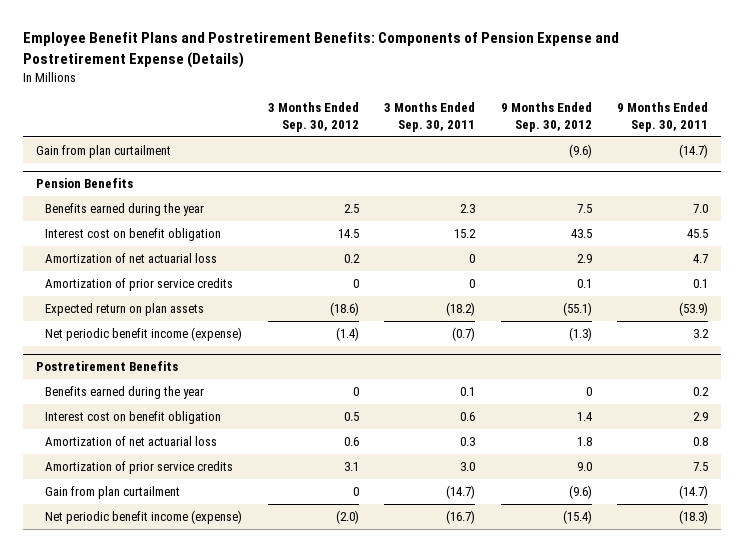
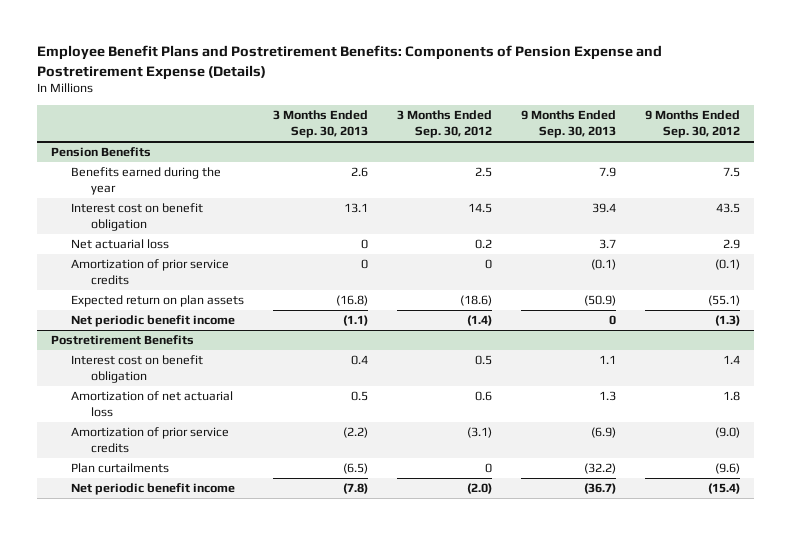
- | 3 Months Ended Sep. 30, 2012 | 3 Months Ended Sep. 30, 2011 | 9 Months Ended Sep. 30, 2012 | 9 Months Ended Sep. 30, 2011
+ | 3 Months Ended Sep. 30, 2013 | 3 Months Ended Sep. 30, 2012 | 9 Months Ended Sep. 30, 2013 | 9 Months Ended Sep. 30, 2012
- Gain from plan curtailment | | | (9.6) | (14.7)
@ Pension Benefits
- Amortization of net actuarial loss | 0.2 | 0 | 2.9 | 4.7
- Amortization of prior service credits | 0 | 0 | 0.1 | 0.1
+ Net actuarial loss | 0 | 0.2 | 3.7 | 2.9
+ Amortization of prior service credits | 0 | 0 | (0.1) | (0.1)
- Net periodic benefit income (expense) | (1.4) | (0.7) | (1.3) | 3.2
+ Net periodic benefit income | (1.1) | (1.4) | 0 | (1.3)
@ Postretirement Benefits
- Benefits earned during the year | 0 | 0.1 | 0 | 0.2
- Amortization of prior service credits | 3.1 | 3.0 | 9.0 | 7.5
- Gain from plan curtailment | 0 | (14.7) | (9.6) | (14.7)
- Net periodic benefit income (expense) | (2.0) | (16.7) | (15.4) | (18.3)
+ Amortization of prior service credits | (2.2) | (3.1) | (6.9) | (9.0)
+ Plan curtailments | (6.5) | 0 | (32.2) | (9.6)
+ Net periodic benefit income | (7.8) | (2.0) | (36.7) | (15.4)

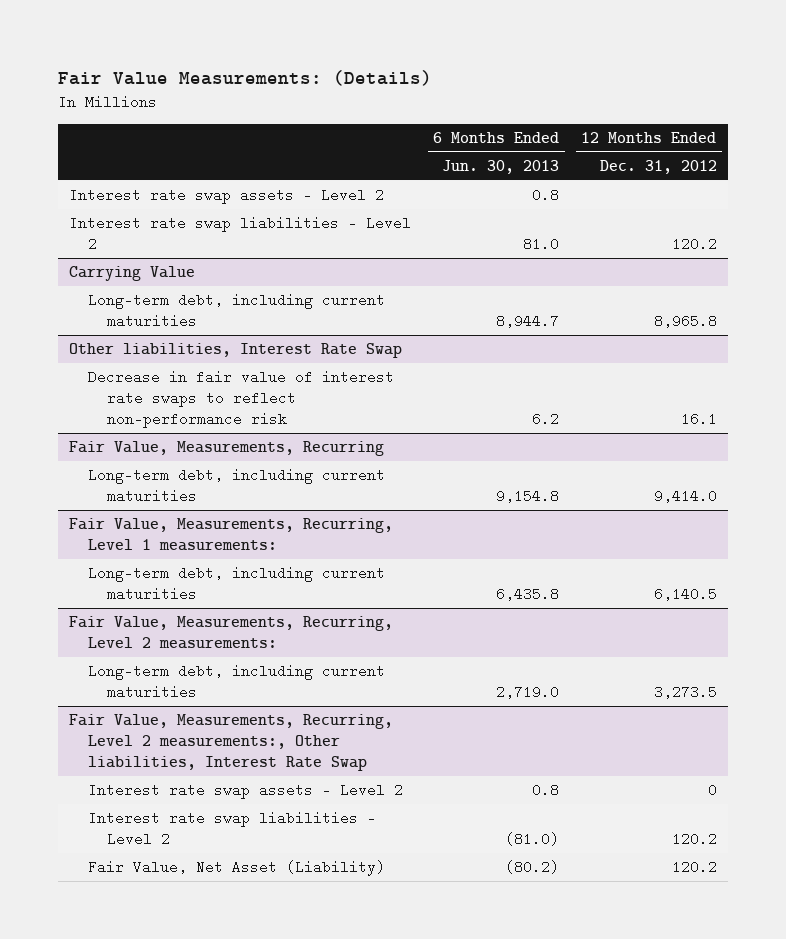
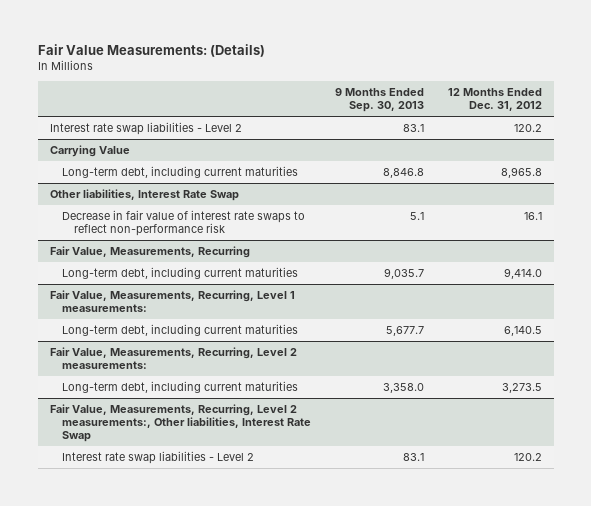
- | 6 Months Ended Jun. 30, 2013 | 12 Months Ended Dec. 31, 2012
+ | 9 Months Ended Sep. 30, 2013 | 12 Months Ended Dec. 31, 2012
- Interest rate swap assets - Level 2 | 0.8 |
@ Fair Value, Measurements, Recurring, Level 2 measurements:, Other liabilities, Interest Rate Swap
- Interest rate swap assets - Level 2 | 0.8 | 0
- Fair Value, Net Asset (Liability) | (80.2) | 120.2

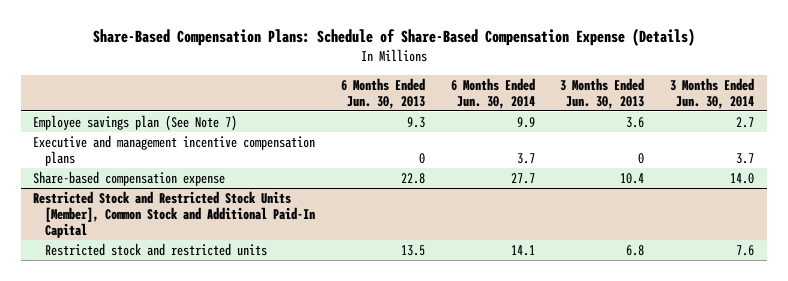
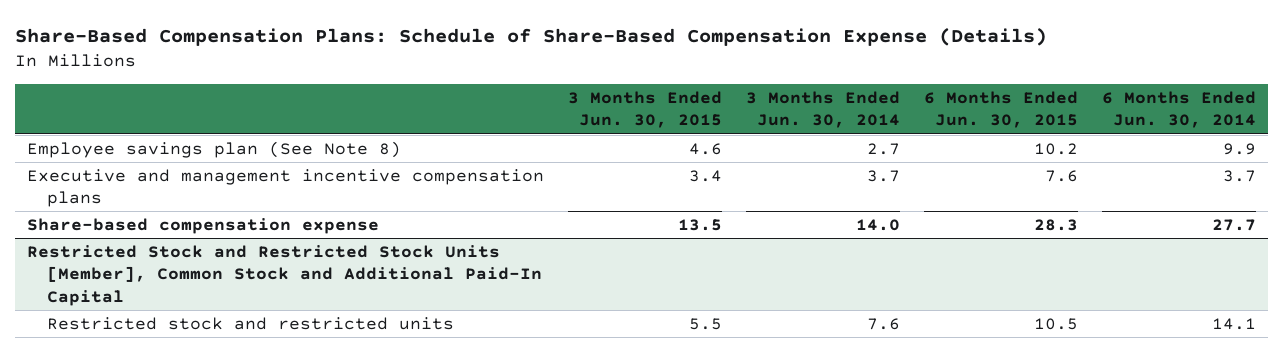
- | 6 Months Ended Jun. 30, 2013 | 6 Months Ended Jun. 30, 2014 | 3 Months Ended Jun. 30, 2013 | 3 Months Ended Jun. 30, 2014
+ | 3 Months Ended Jun. 30, 2015 | 3 Months Ended Jun. 30, 2014 | 6 Months Ended Jun. 30, 2015 | 6 Months Ended Jun. 30, 2014
- Employee savings plan (See Note 7) | 9.3 | 9.9 | 3.6 | 2.7
+ Employee savings plan (See Note 8) | 4.6 | 2.7 | 10.2 | 9.9

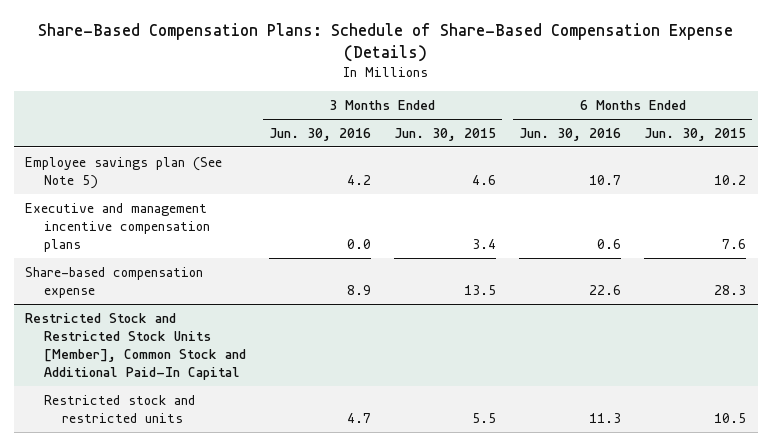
- | 3 Months Ended Jun. 30, 2015 | 3 Months Ended Jun. 30, 2014 | 6 Months Ended Jun. 30, 2015 | 6 Months Ended Jun. 30, 2014
+ | 3 Months Ended Jun. 30, 2016 | 3 Months Ended Jun. 30, 2015 | 6 Months Ended Jun. 30, 2016 | 6 Months Ended Jun. 30, 2015
- Employee savings plan (See Note 8) | 4.6 | 2.7 | 10.2 | 9.9
+ Employee savings plan (See Note 5) | 4.2 | 4.6 | 10.7 | 10.2

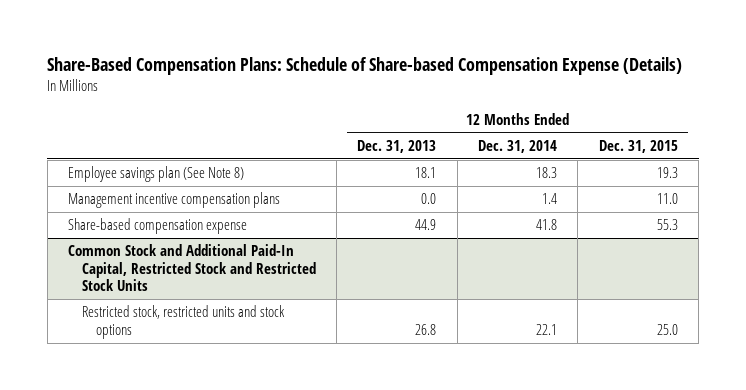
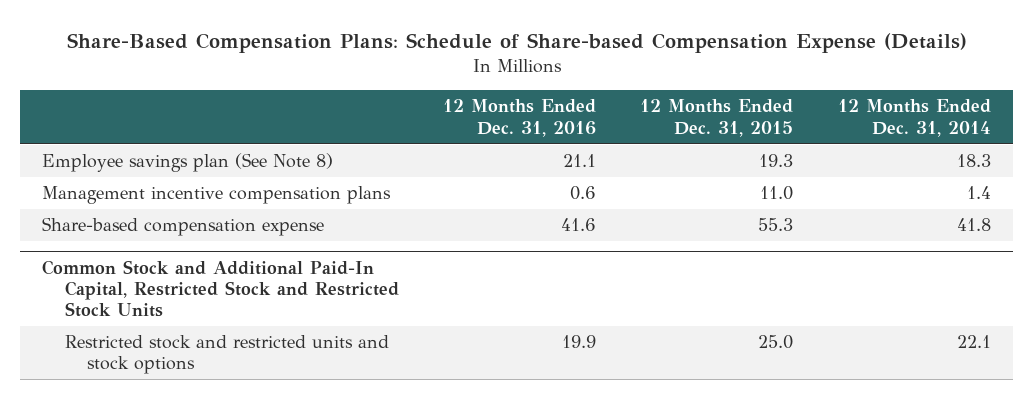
- | 12 Months Ended Dec. 31, 2013 | 12 Months Ended Dec. 31, 2014 | 12 Months Ended Dec. 31, 2015
+ | 12 Months Ended Dec. 31, 2016 | 12 Months Ended Dec. 31, 2015 | 12 Months Ended Dec. 31, 2014
@ Common Stock and Additional Paid-In Capital, Restricted Stock and Restricted Stock Units
- Restricted stock, restricted units and stock options | 26.8 | 22.1 | 25.0
+ Restricted stock and restricted units and stock options | 19.9 | 25.0 | 22.1

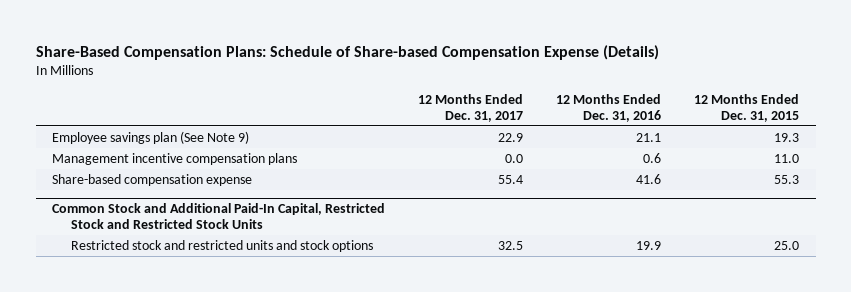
- | 12 Months Ended Dec. 31, 2016 | 12 Months Ended Dec. 31, 2015 | 12 Months Ended Dec. 31, 2014
+ | 12 Months Ended Dec. 31, 2017 | 12 Months Ended Dec. 31, 2016 | 12 Months Ended Dec. 31, 2015
- Employee savings plan (See Note 8) | 21.1 | 19.3 | 18.3
+ Employee savings plan (See Note 9) | 22.9 | 21.1 | 19.3

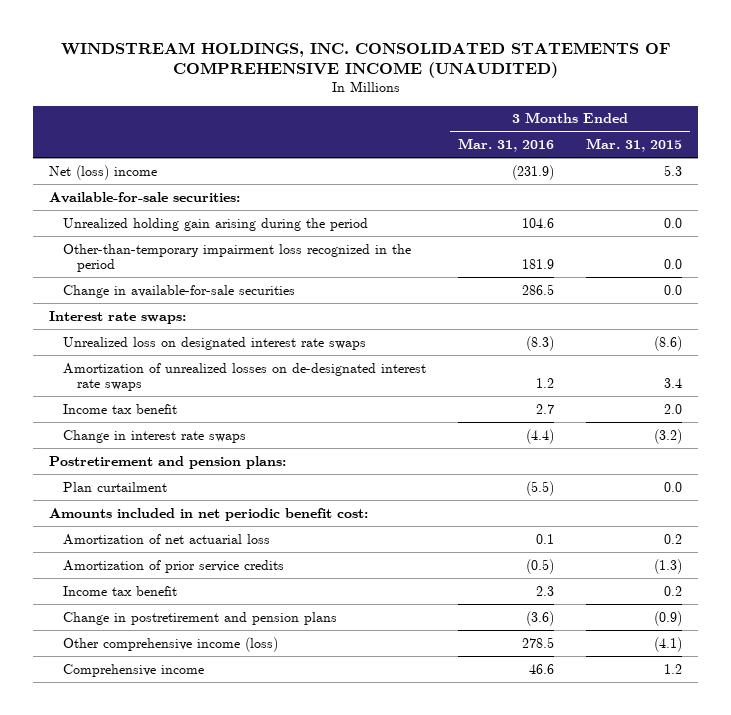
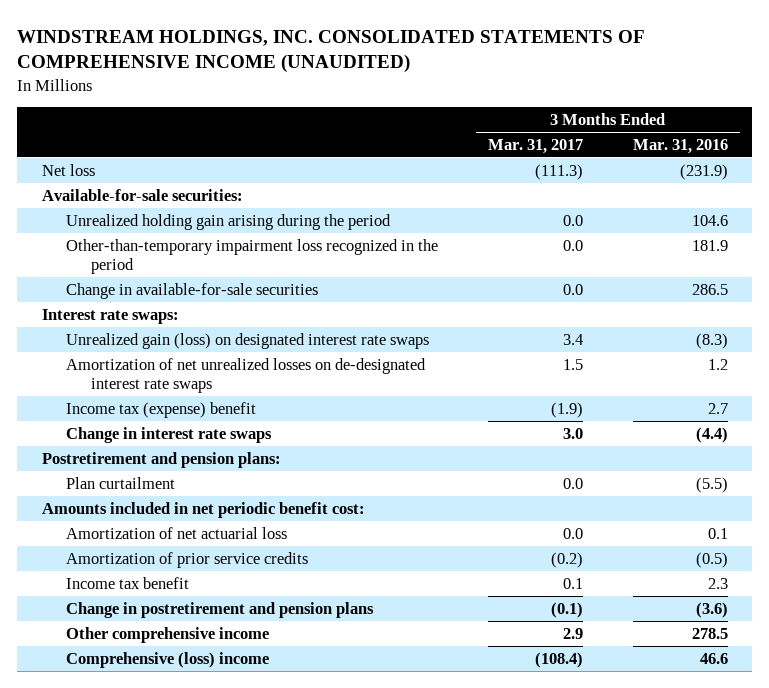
- | 3 Months Ended Mar. 31, 2016 | 3 Months Ended Mar. 31, 2015
+ | 3 Months Ended Mar. 31, 2017 | 3 Months Ended Mar. 31, 2016
- Net (loss) income | (231.9) | 5.3
+ Net loss | (111.3) | (231.9)
- Unrealized loss on designated interest rate swaps | (8.3) | (8.6)
- Amortization of unrealized losses on de-designated interest rate swaps | 1.2 | 3.4
- Income tax benefit | 2.7 | 2.0
+ Unrealized gain (loss) on designated interest rate swaps | 3.4 | (8.3)
+ Amortization of net unrealized losses on de-designated interest rate swaps | 1.5 | 1.2
+ Income tax (expense) benefit | (1.9) | 2.7
- Other comprehensive income (loss) | 278.5 | (4.1)
- Comprehensive income | 46.6 | 1.2
+ Other comprehensive income | 2.9 | 278.5
+ Comprehensive (loss) income | (108.4) | 46.6

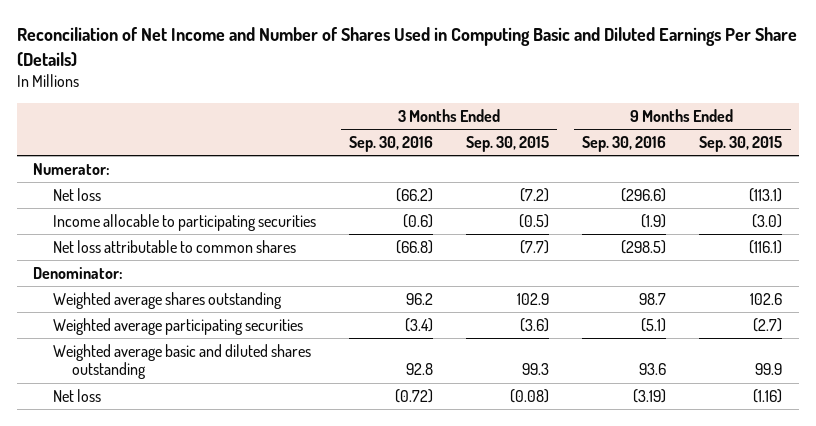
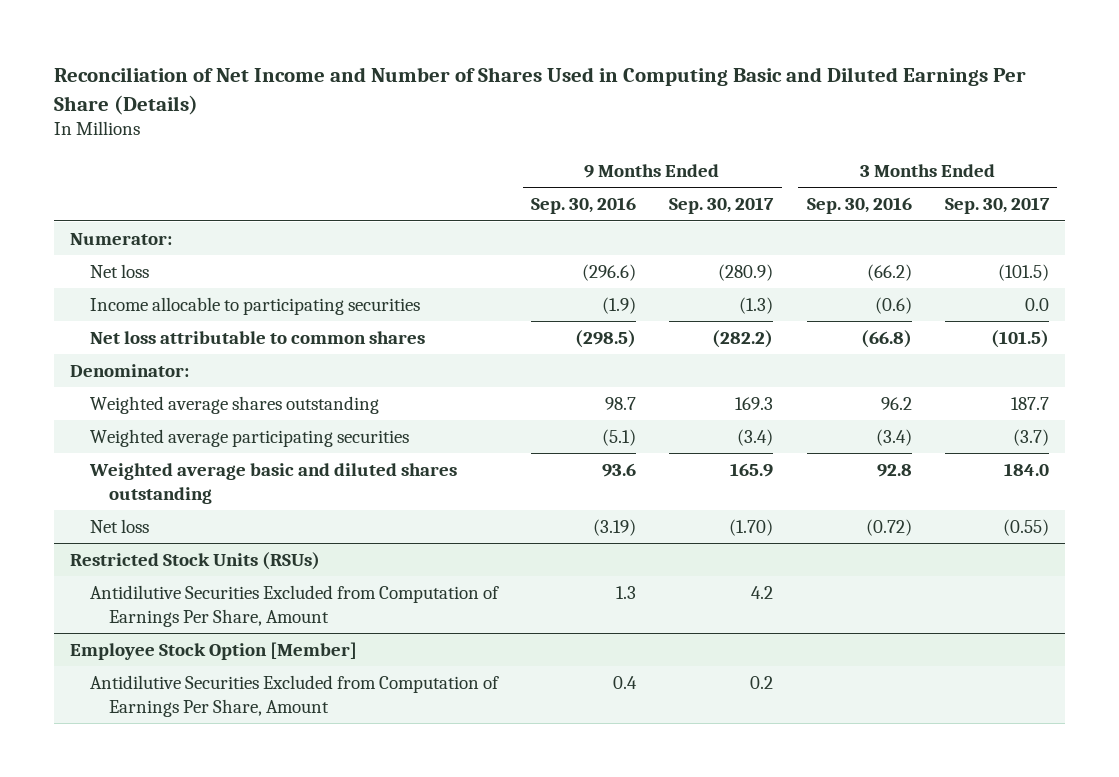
- | 3 Months Ended Sep. 30, 2016 | 3 Months Ended Sep. 30, 2015 | 9 Months Ended Sep. 30, 2016 | 9 Months Ended Sep. 30, 2015
+ | 9 Months Ended Sep. 30, 2016 | 9 Months Ended Sep. 30, 2017 | 3 Months Ended Sep. 30, 2016 | 3 Months Ended Sep. 30, 2017
+ Restricted Stock Units (RSUs)
+ Antidilutive Securities Excluded from Computation of Earnings Per Share, Amount | 1.3 | 4.2 | |
+ Employee Stock Option [Member]
+ Antidilutive Securities Excluded from Computation of Earnings Per Share, Amount | 0.4 | 0.2 | |

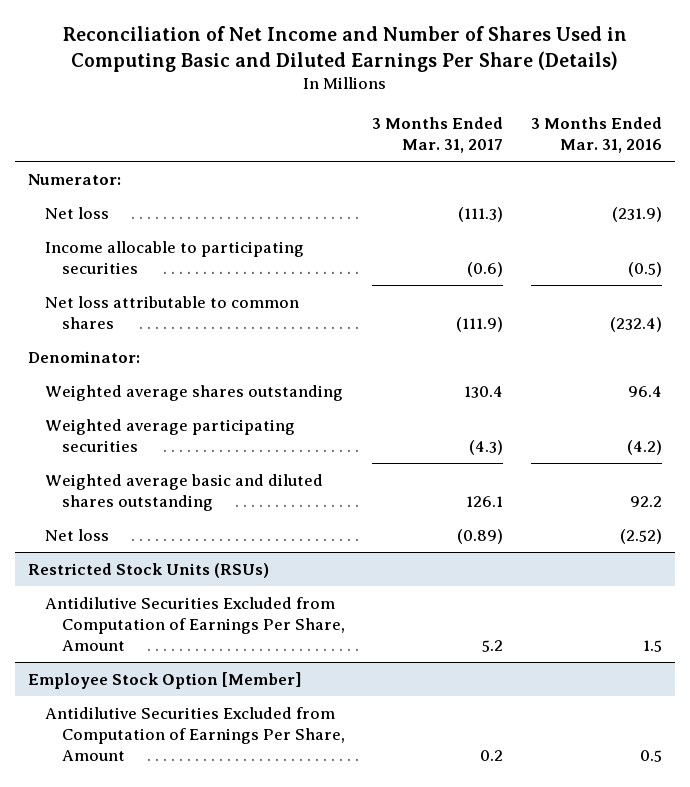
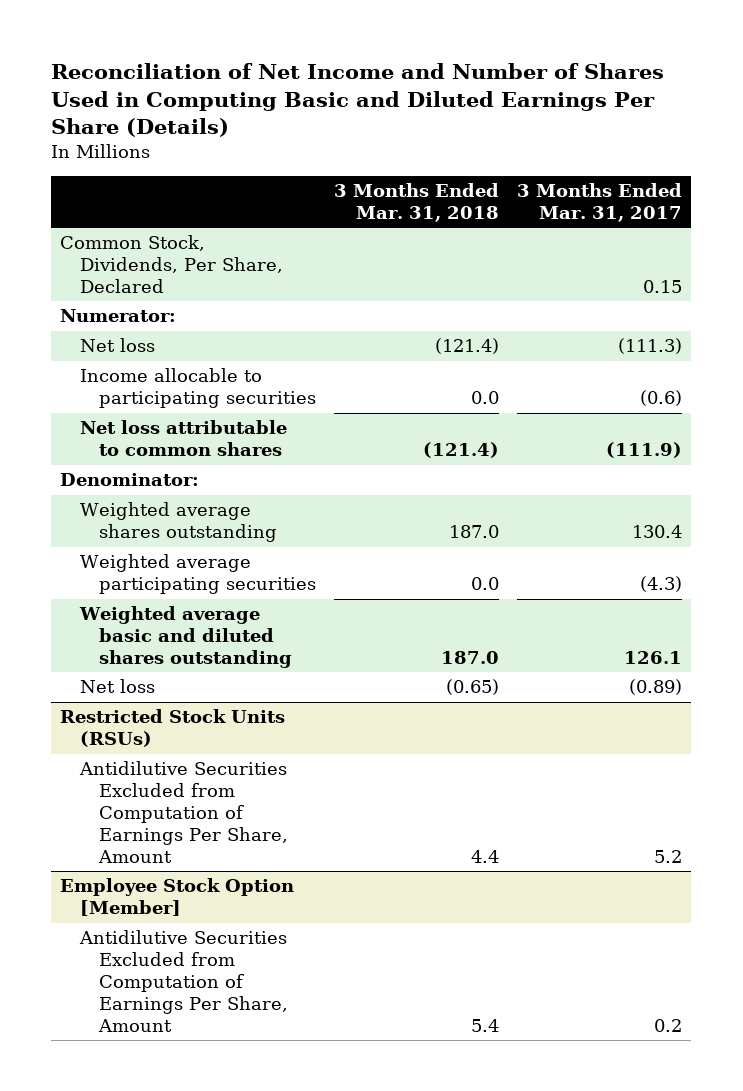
- | 3 Months Ended Mar. 31, 2017 | 3 Months Ended Mar. 31, 2016
+ | 3 Months Ended Mar. 31, 2018 | 3 Months Ended Mar. 31, 2017
+ Common Stock, Dividends, Per Share, Declared | | 0.15

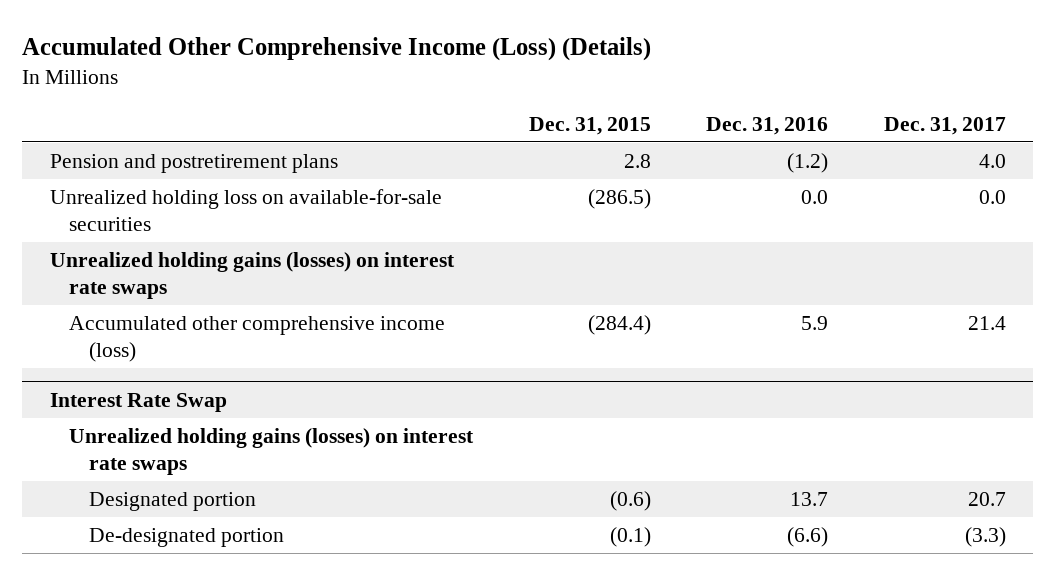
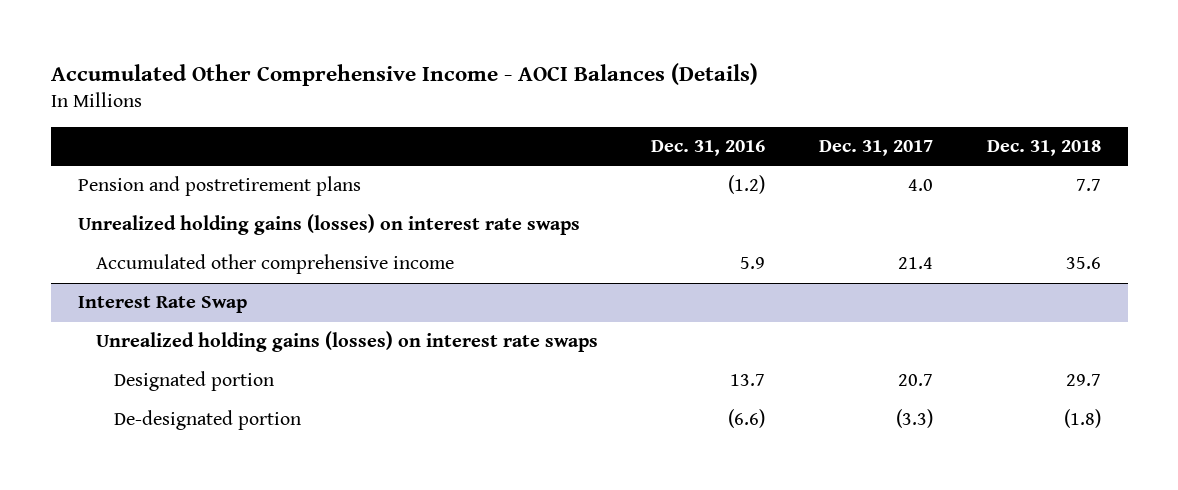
- Accumulated Other Comprehensive Income (Loss) (Details)
+ Accumulated Other Comprehensive Income - AOCI Balances (Details)
- | Dec. 31, 2015 | Dec. 31, 2016 | Dec. 31, 2017
+ | Dec. 31, 2016 | Dec. 31, 2017 | Dec. 31, 2018
- Unrealized holding loss on available-for-sale securities | (286.5) | 0.0 | 0.0
- Accumulated other comprehensive income (loss) | (284.4) | 5.9 | 21.4
+ Accumulated other comprehensive income | 5.9 | 21.4 | 35.6

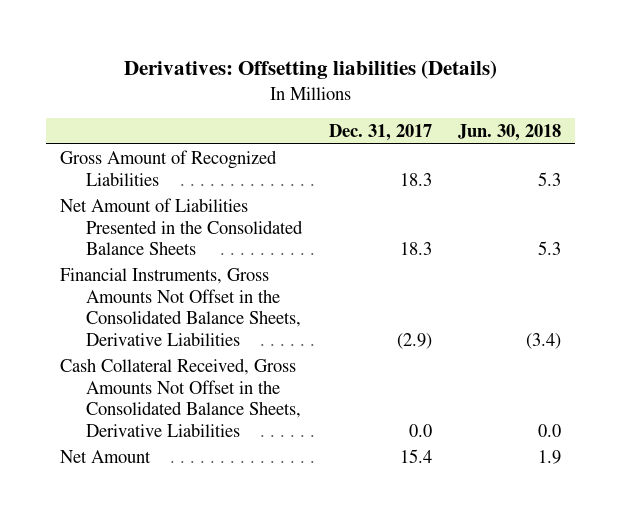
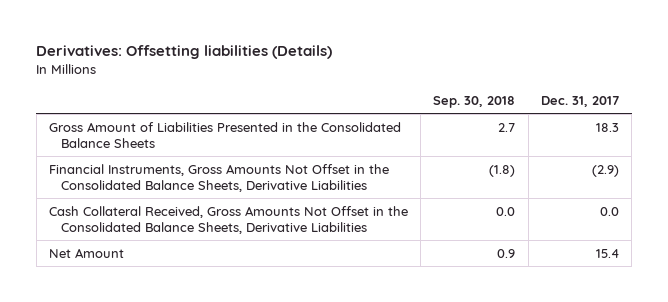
- | Dec. 31, 2017 | Jun. 30, 2018
+ | Sep. 30, 2018 | Dec. 31, 2017
- Gross Amount of Recognized Liabilities | 18.3 | 5.3
- Net Amount of Liabilities Presented in the Consolidated Balance Sheets | 18.3 | 5.3
+ Gross Amount of Liabilities Presented in the Consolidated Balance Sheets | 2.7 | 18.3

